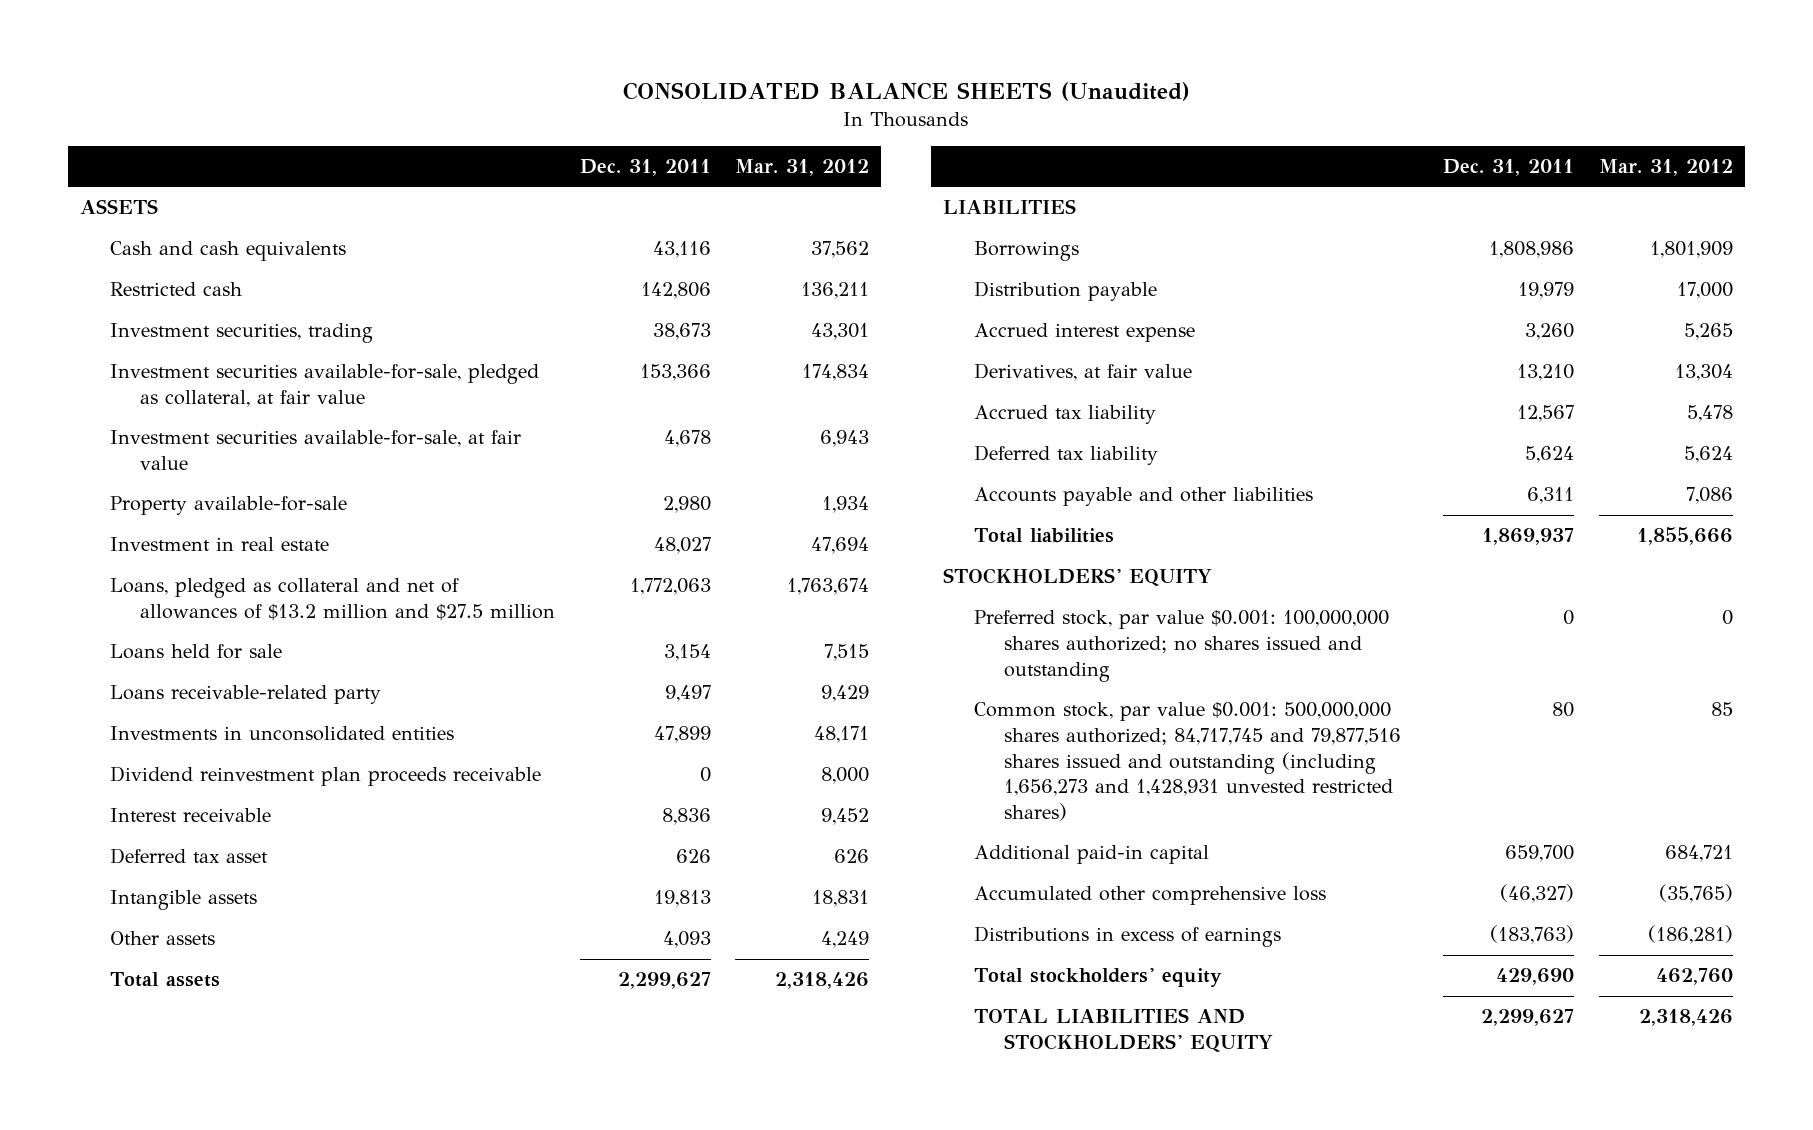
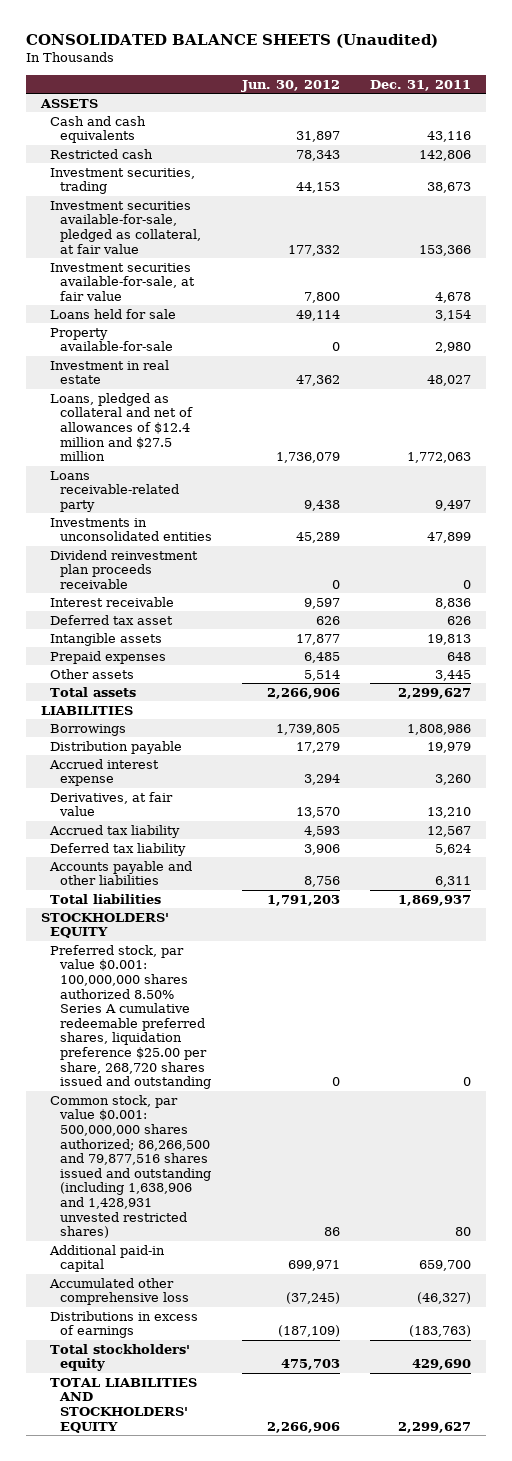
- | Dec. 31, 2011 | Mar. 31, 2012
+ | Jun. 30, 2012 | Dec. 31, 2011
moved up: Loans held for sale | 49,114 | 3,154
- Loans, pledged as collateral and net of allowances of $13.2 million and $27.5 million | 1,772,063 | 1,763,674
+ Loans, pledged as collateral and net of allowances of $12.4 million and $27.5 million | 1,736,079 | 1,772,063
- Other assets | 4,093 | 4,249
+ Prepaid expenses | 6,485 | 648
+ Other assets | 5,514 | 3,445
- Preferred stock, par value $0.001: 100,000,000 shares authorized; no shares issued and outstanding | 0 | 0
- Common stock, par value $0.001: 500,000,000 shares authorized; 84,717,745 and 79,877,516 shares issued and outstanding (including 1,656,273 and 1,428,931 unvested restricted shares) | 80 | 85
+ Preferred stock, par value $0.001: 100,000,000 shares authorized 8.50% Series A cumulative redeemable preferred shares, liquidation preference $25.00 per share, 268,720 shares issued and outstanding | 0 | 0
+ Common stock, par value $0.001: 500,000,000 shares authorized; 86,266,500 and 79,877,516 shares issued and outstanding (including 1,638,906 and 1,428,931 unvested restricted shares) | 86 | 80

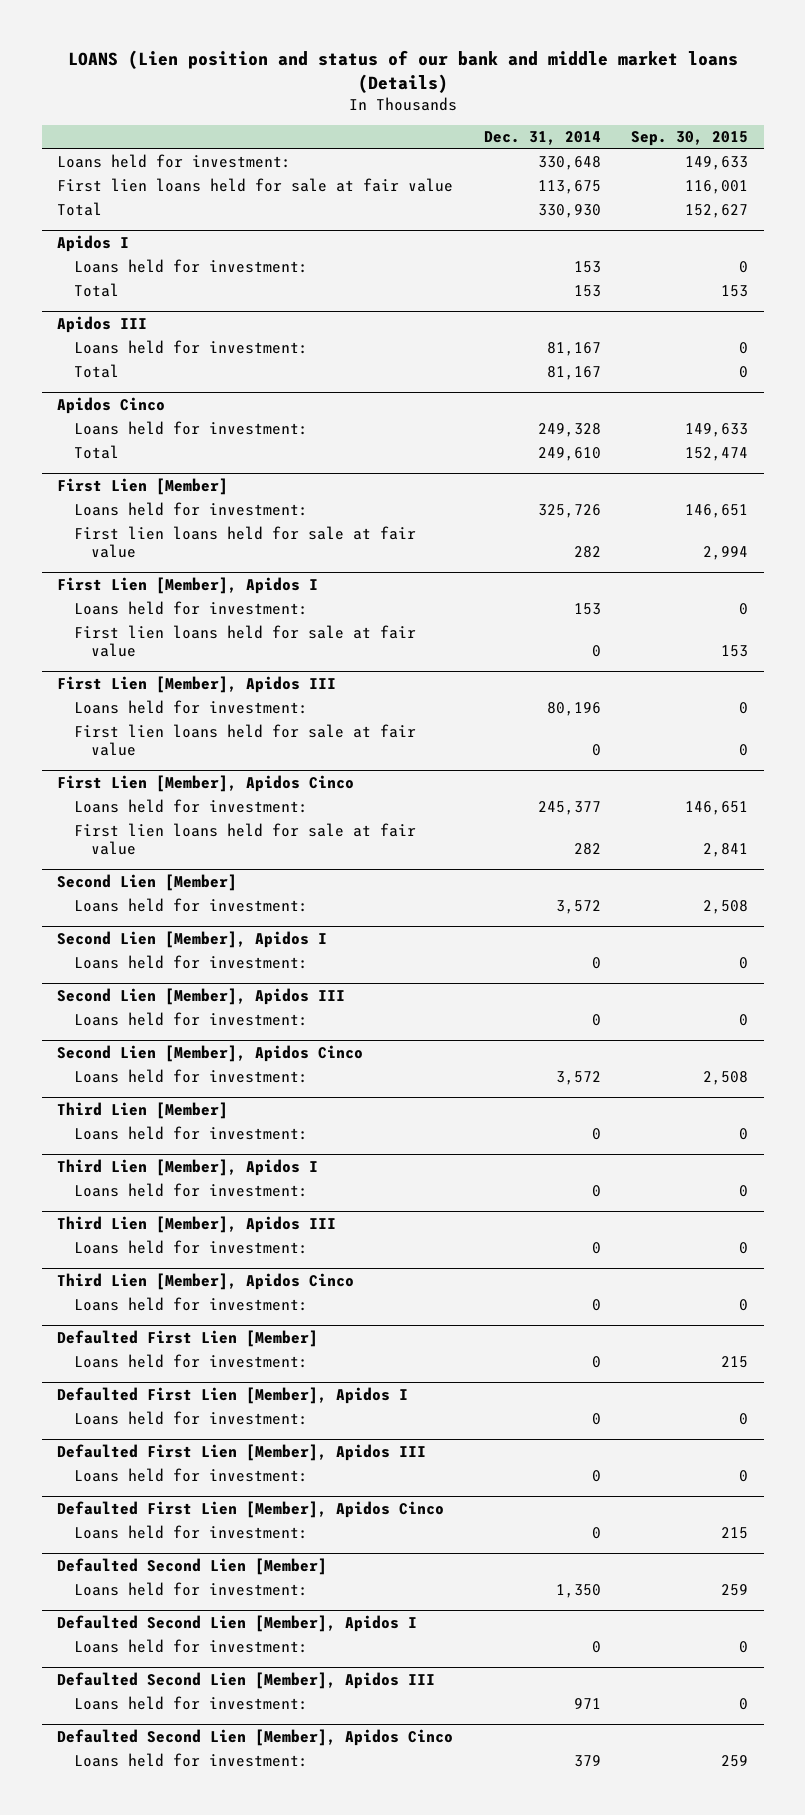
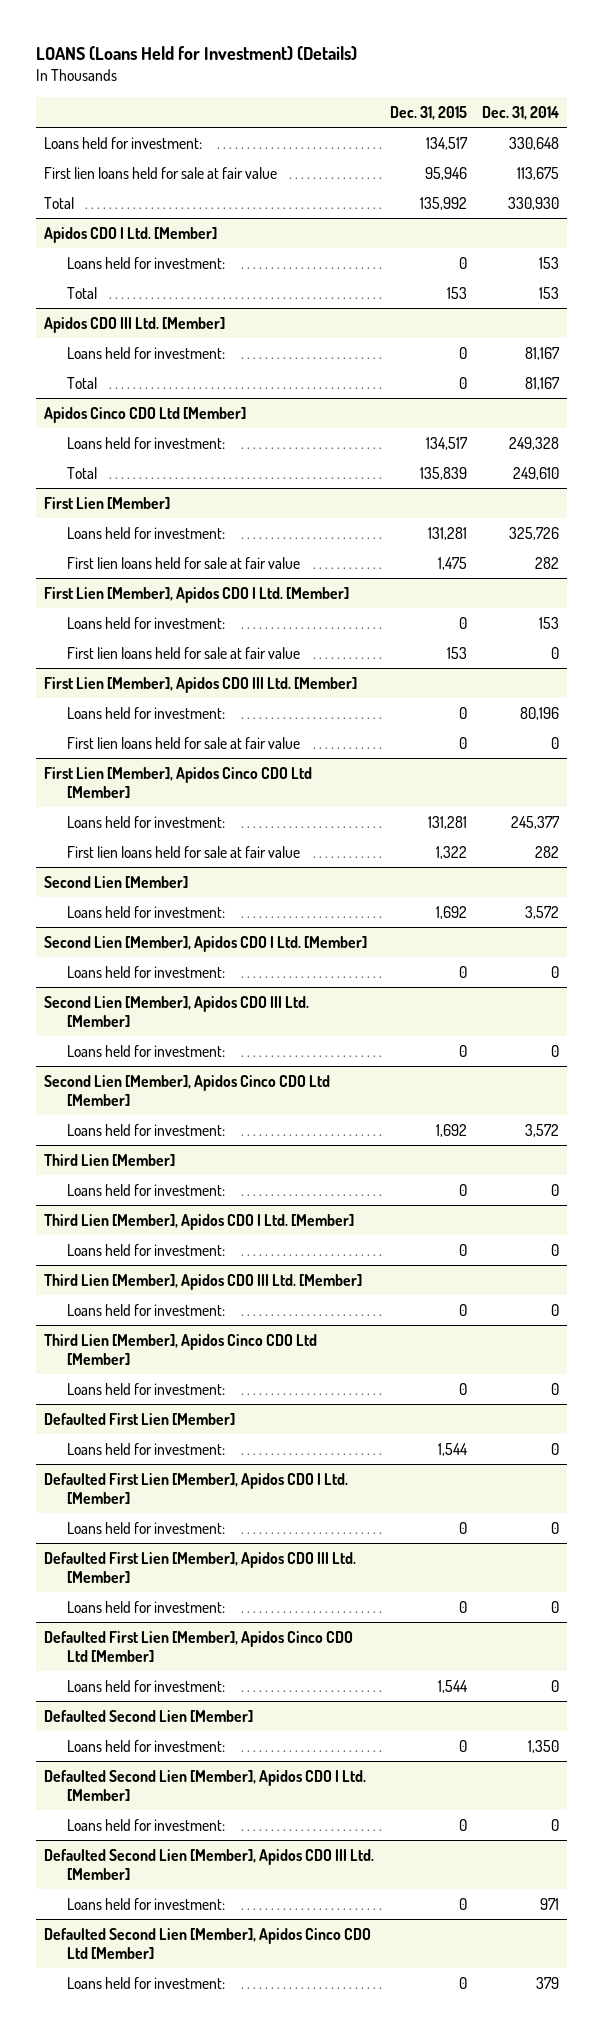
- LOANS (Lien position and status of our bank and middle market loans (Details)
+ LOANS (Loans Held for Investment) (Details)
- | Dec. 31, 2014 | Sep. 30, 2015
+ | Dec. 31, 2015 | Dec. 31, 2014
- Apidos I
+ Apidos CDO I Ltd. [Member]
- Apidos III
+ Apidos CDO III Ltd. [Member]
- Apidos Cinco
+ Apidos Cinco CDO Ltd [Member]
- First Lien [Member], Apidos I
+ First Lien [Member], Apidos CDO I Ltd. [Member]
- First Lien [Member], Apidos III
+ First Lien [Member], Apidos CDO III Ltd. [Member]
- First Lien [Member], Apidos Cinco
+ First Lien [Member], Apidos Cinco CDO Ltd [Member]
- Second Lien [Member], Apidos I
+ Second Lien [Member], Apidos CDO I Ltd. [Member]
- Second Lien [Member], Apidos III
+ Second Lien [Member], Apidos CDO III Ltd. [Member]
- Second Lien [Member], Apidos Cinco
+ Second Lien [Member], Apidos Cinco CDO Ltd [Member]
- Third Lien [Member], Apidos I
+ Third Lien [Member], Apidos CDO I Ltd. [Member]
- Third Lien [Member], Apidos III
+ Third Lien [Member], Apidos CDO III Ltd. [Member]
- Third Lien [Member], Apidos Cinco
+ Third Lien [Member], Apidos Cinco CDO Ltd [Member]
- Defaulted First Lien [Member], Apidos I
+ Defaulted First Lien [Member], Apidos CDO I Ltd. [Member]
- Defaulted First Lien [Member], Apidos III
+ Defaulted First Lien [Member], Apidos CDO III Ltd. [Member]
- Defaulted First Lien [Member], Apidos Cinco
+ Defaulted First Lien [Member], Apidos Cinco CDO Ltd [Member]
- Defaulted Second Lien [Member], Apidos I
+ Defaulted Second Lien [Member], Apidos CDO I Ltd. [Member]
- Defaulted Second Lien [Member], Apidos III
+ Defaulted Second Lien [Member], Apidos CDO III Ltd. [Member]
- Defaulted Second Lien [Member], Apidos Cinco
+ Defaulted Second Lien [Member], Apidos Cinco CDO Ltd [Member]

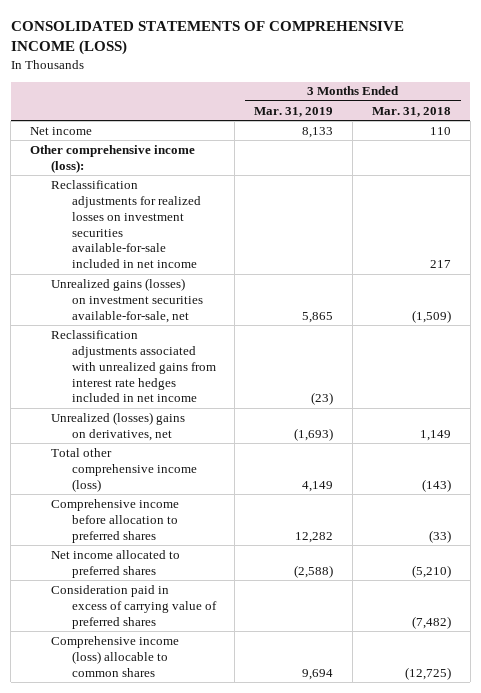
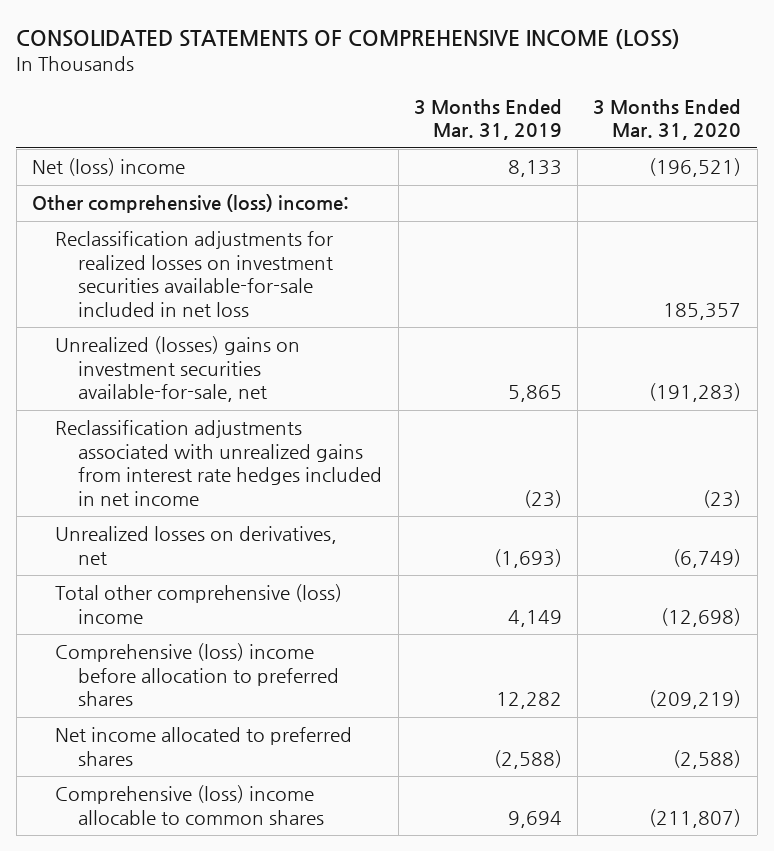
- | 3 Months Ended Mar. 31, 2019 | 3 Months Ended Mar. 31, 2018
+ | 3 Months Ended Mar. 31, 2019 | 3 Months Ended Mar. 31, 2020
- Net income | 8,133 | 110
- Other comprehensive income (loss):
- Reclassification adjustments for realized losses on investment securities available-for-sale included in net income | | 217
- Unrealized gains (losses) on investment securities available-for-sale, net | 5,865 | (1,509)
+ Net (loss) income | 8,133 | (196,521)
+ Other comprehensive (loss) income:
+ Reclassification adjustments for realized losses on investment securities available-for-sale included in net loss | | 185,357
+ Unrealized (losses) gains on investment securities available-for-sale, net | 5,865 | (191,283)
- Unrealized (losses) gains on derivatives, net | (1,693) | 1,149
- Total other comprehensive income (loss) | 4,149 | (143)
- Comprehensive income before allocation to preferred shares | 12,282 | (33)
+ Unrealized losses on derivatives, net | (1,693) | (6,749)
+ Total other comprehensive (loss) income | 4,149 | (12,698)
+ Comprehensive (loss) income before allocation to preferred shares | 12,282 | (209,219)
- Consideration paid in excess of carrying value of preferred shares | | (7,482)
- Comprehensive income (loss) allocable to common shares | 9,694 | (12,725)
+ Comprehensive (loss) income allocable to common shares | 9,694 | (211,807)

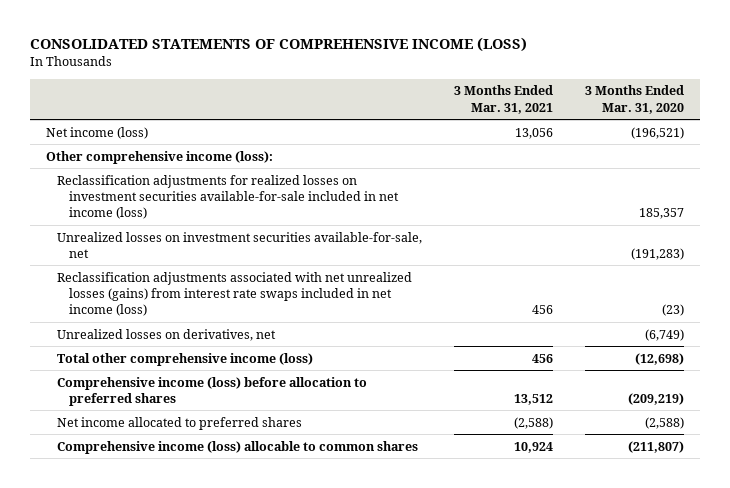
- | 3 Months Ended Mar. 31, 2019 | 3 Months Ended Mar. 31, 2020
+ | 3 Months Ended Mar. 31, 2021 | 3 Months Ended Mar. 31, 2020
- Net (loss) income | 8,133 | (196,521)
- Other comprehensive (loss) income:
- Reclassification adjustments for realized losses on investment securities available-for-sale included in net loss | | 185,357
- Unrealized (losses) gains on investment securities available-for-sale, net | 5,865 | (191,283)
- Reclassification adjustments associated with unrealized gains from interest rate hedges included in net income | (23) | (23)
+ Net income (loss) | 13,056 | (196,521)
+ Other comprehensive income (loss):
+ Reclassification adjustments for realized losses on investment securities available-for-sale included in net income (loss) | | 185,357
+ Unrealized losses on investment securities available-for-sale, net | | (191,283)
+ Reclassification adjustments associated with net unrealized losses (gains) from interest rate swaps included in net income (loss) | 456 | (23)
- Total other comprehensive (loss) income | 4,149 | (12,698)
- Comprehensive (loss) income before allocation to preferred shares | 12,282 | (209,219)
+ Total other comprehensive income (loss) | 456 | (12,698)
+ Comprehensive income (loss) before allocation to preferred shares | 13,512 | (209,219)
- Comprehensive (loss) income allocable to common shares | 9,694 | (211,807)
+ Comprehensive income (loss) allocable to common shares | 10,924 | (211,807)

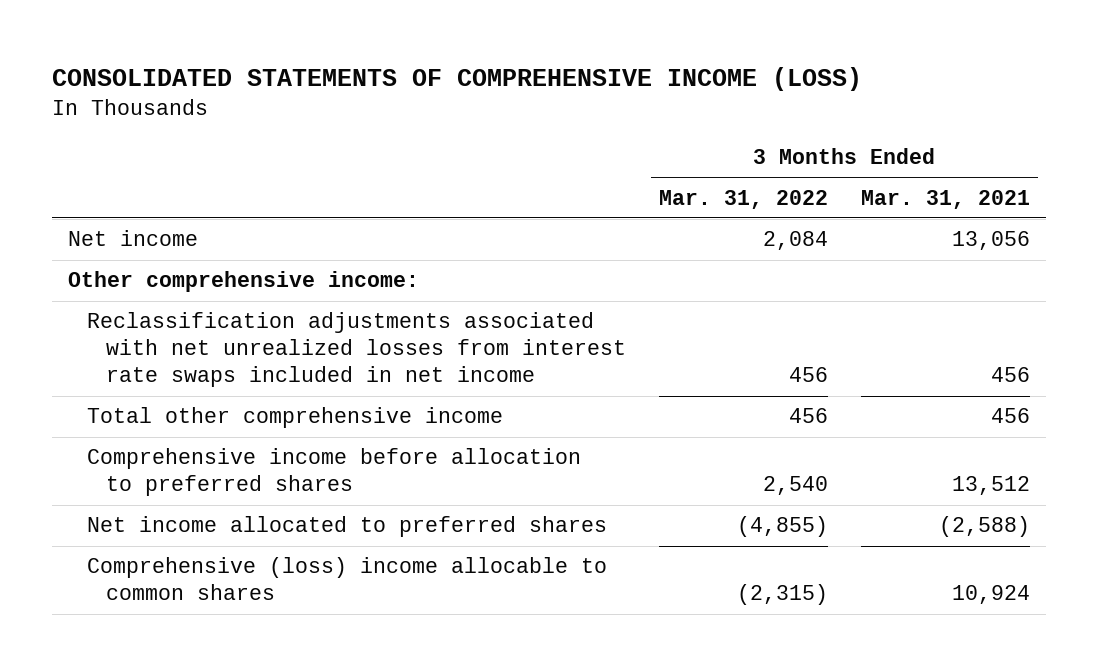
- | 3 Months Ended Mar. 31, 2021 | 3 Months Ended Mar. 31, 2020
+ | 3 Months Ended Mar. 31, 2022 | 3 Months Ended Mar. 31, 2021
- Net income (loss) | 13,056 | (196,521)
- Other comprehensive income (loss):
- Reclassification adjustments for realized losses on investment securities available-for-sale included in net income (loss) | | 185,357
- Unrealized losses on investment securities available-for-sale, net | | (191,283)
- Reclassification adjustments associated with net unrealized losses (gains) from interest rate swaps included in net income (loss) | 456 | (23)
- Unrealized losses on derivatives, net | | (6,749)
- Total other comprehensive income (loss) | 456 | (12,698)
- Comprehensive income (loss) before allocation to preferred shares | 13,512 | (209,219)
+ Net income | 2,084 | 13,056
+ Other comprehensive income:
+ Reclassification adjustments associated with net unrealized losses from interest rate swaps included in net income | 456 | 456
+ Total other comprehensive income | 456 | 456
+ Comprehensive income before allocation to preferred shares | 2,540 | 13,512
- Comprehensive income (loss) allocable to common shares | 10,924 | (211,807)
+ Comprehensive (loss) income allocable to common shares | (2,315) | 10,924

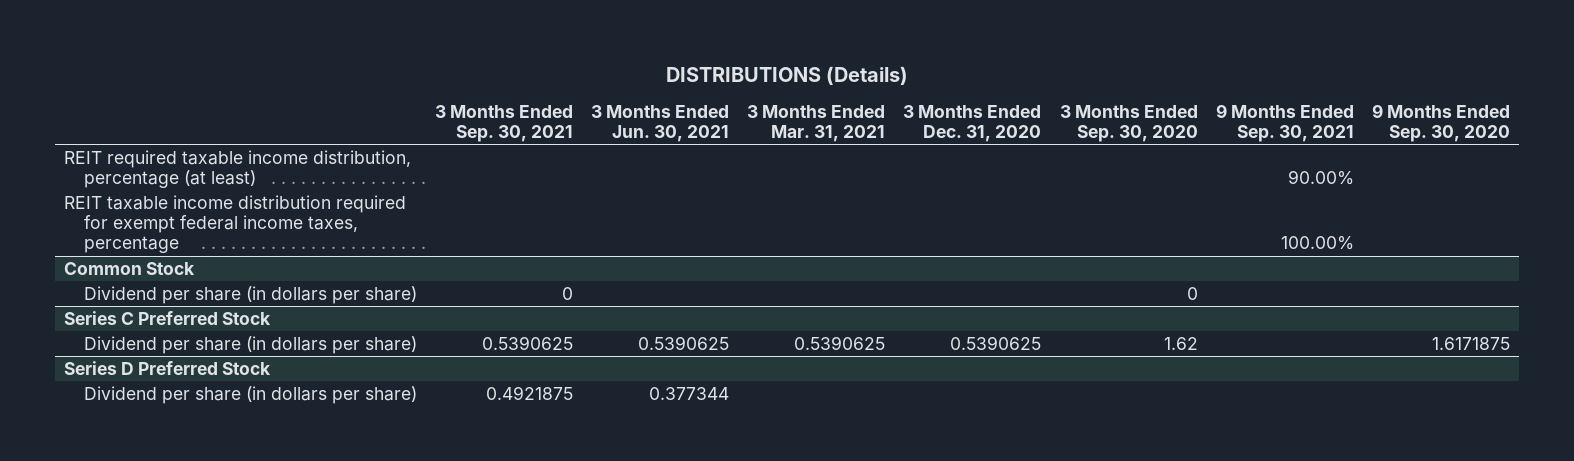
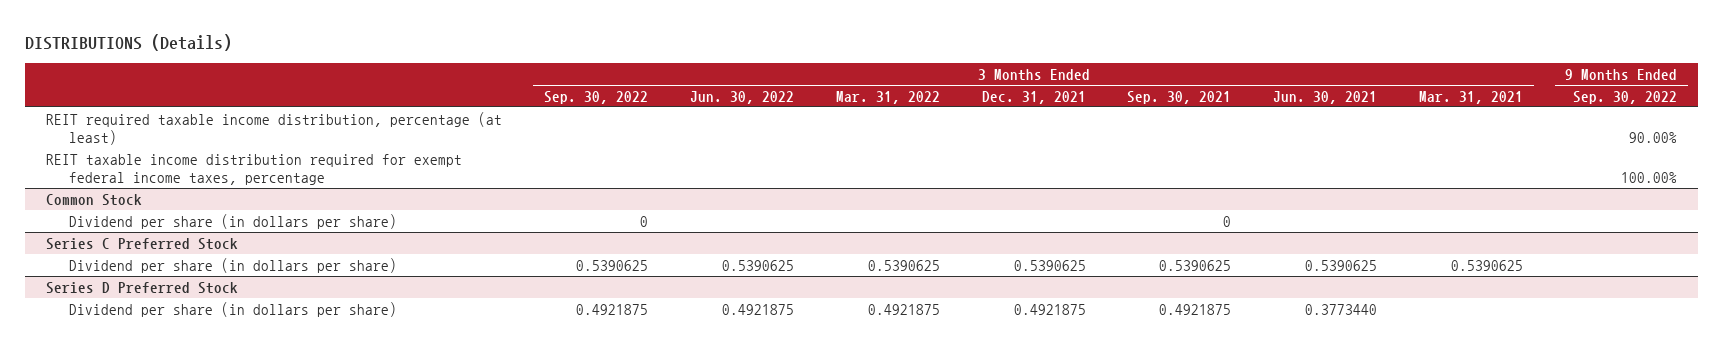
- | 3 Months Ended Sep. 30, 2021 | 3 Months Ended Jun. 30, 2021 | 3 Months Ended Mar. 31, 2021 | 3 Months Ended Dec. 31, 2020 | 3 Months Ended Sep. 30, 2020 | 9 Months Ended Sep. 30, 2021 | 9 Months Ended Sep. 30, 2020
+ | 3 Months Ended Sep. 30, 2022 | 3 Months Ended Jun. 30, 2022 | 3 Months Ended Mar. 31, 2022 | 3 Months Ended Dec. 31, 2021 | 3 Months Ended Sep. 30, 2021 | 3 Months Ended Jun. 30, 2021 | 3 Months Ended Mar. 31, 2021 | 9 Months Ended Sep. 30, 2022
@ Series D Preferred Stock
- Dividend per share (in dollars per share) | 0.4921875 | 0.377344 | | | | |
+ Dividend per share (in dollars per share) | 0.4921875 | 0.4921875 | 0.4921875 | 0.4921875 | 0.4921875 | 0.3773440 | |

